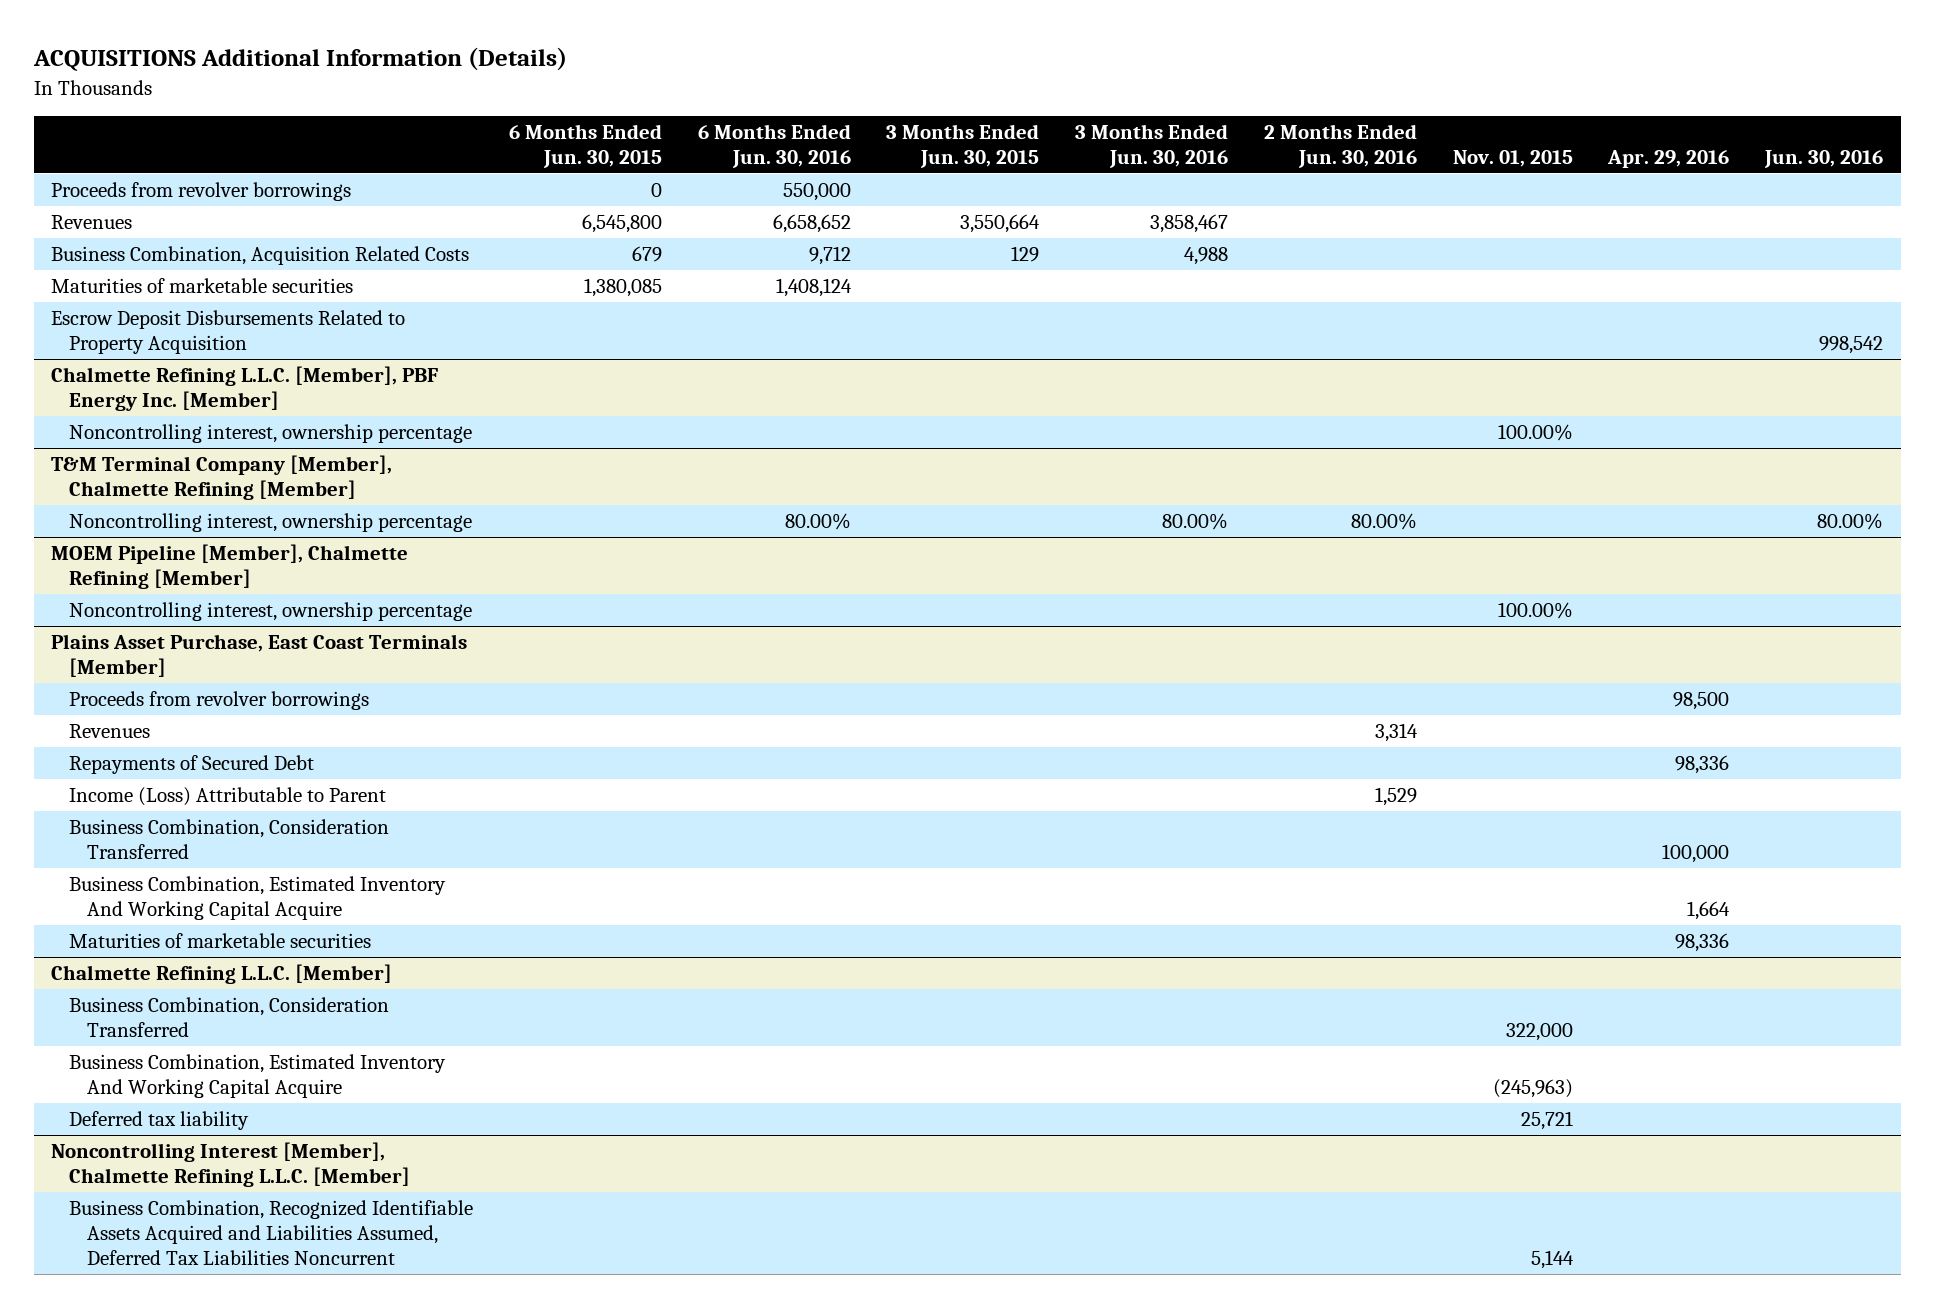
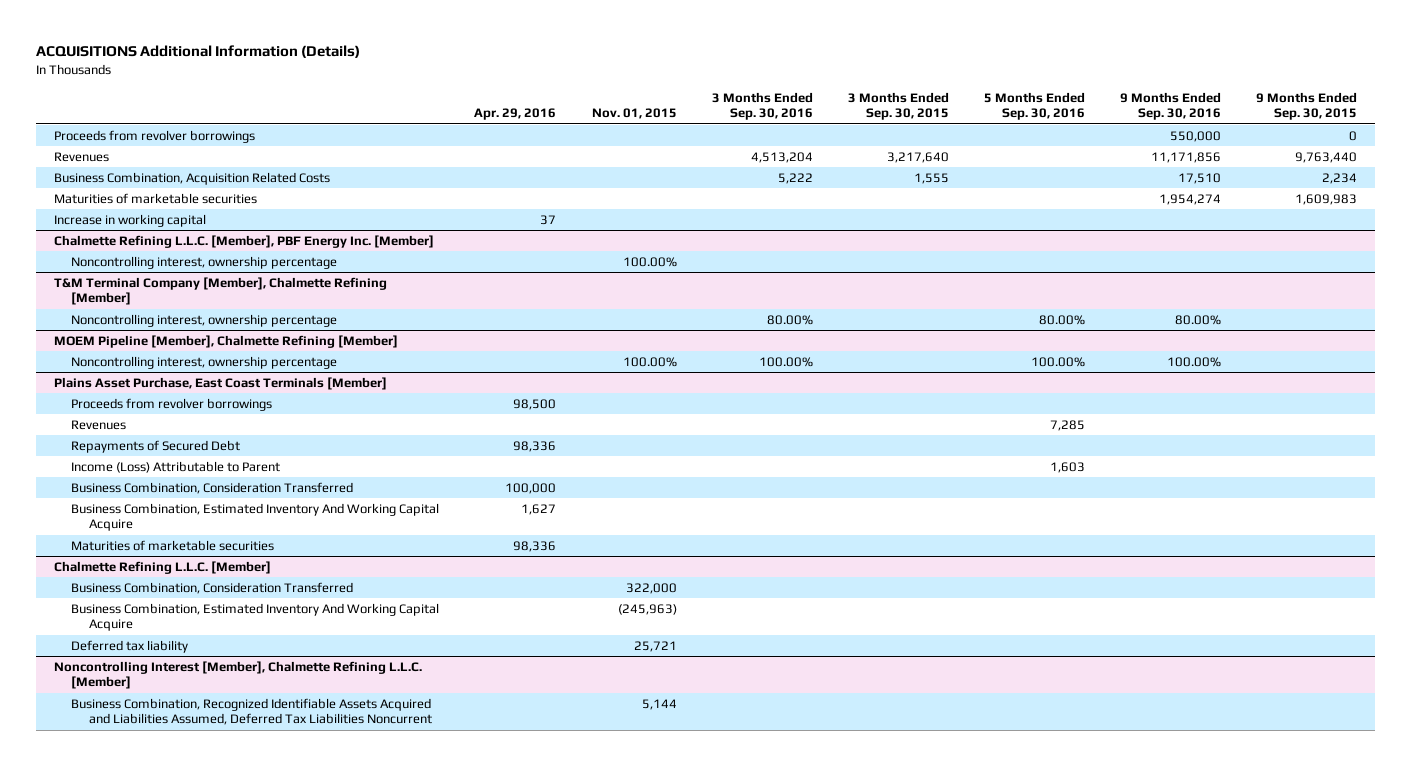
- | 6 Months Ended Jun. 30, 2015 | 6 Months Ended Jun. 30, 2016 | 3 Months Ended Jun. 30, 2015 | 3 Months Ended Jun. 30, 2016 | 2 Months Ended Jun. 30, 2016 | Nov. 01, 2015 | Apr. 29, 2016 | Jun. 30, 2016
+ | Apr. 29, 2016 | Nov. 01, 2015 | 3 Months Ended Sep. 30, 2016 | 3 Months Ended Sep. 30, 2015 | 5 Months Ended Sep. 30, 2016 | 9 Months Ended Sep. 30, 2016 | 9 Months Ended Sep. 30, 2015
- Escrow Deposit Disbursements Related to Property Acquisition | | | | | | | | 998,542
+ Increase in working capital | 37 | | | | | |
@ Plains Asset Purchase, East Coast Terminals [Member]
- Business Combination, Estimated Inventory And Working Capital Acquire | | | | | | | 1,664 |
+ Business Combination, Estimated Inventory And Working Capital Acquire | 1,627 | | | | | |

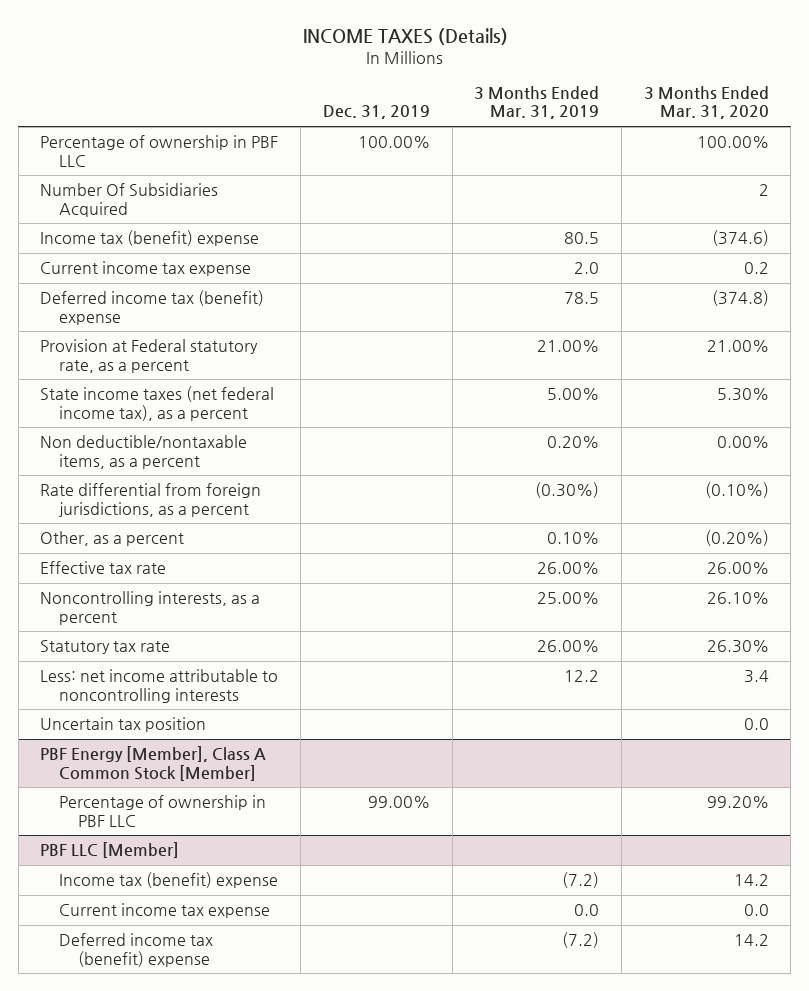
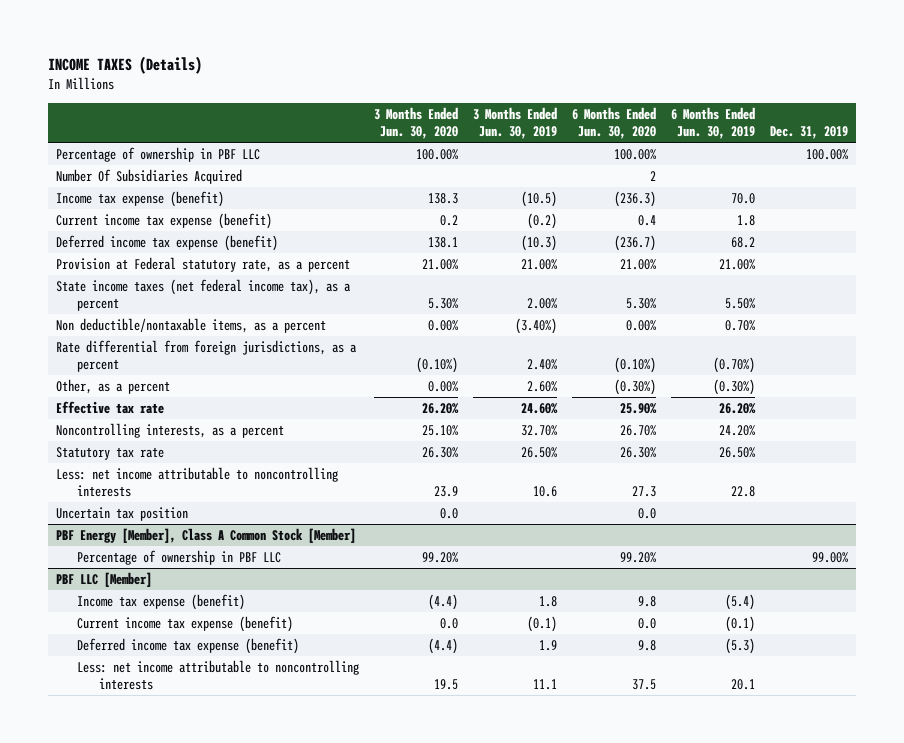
- | Dec. 31, 2019 | 3 Months Ended Mar. 31, 2019 | 3 Months Ended Mar. 31, 2020
+ | 3 Months Ended Jun. 30, 2020 | 3 Months Ended Jun. 30, 2019 | 6 Months Ended Jun. 30, 2020 | 6 Months Ended Jun. 30, 2019 | Dec. 31, 2019
- Income tax (benefit) expense | | 80.5 | (374.6)
- Current income tax expense | | 2.0 | 0.2
- Deferred income tax (benefit) expense | | 78.5 | (374.8)
+ Income tax expense (benefit) | 138.3 | (10.5) | (236.3) | 70.0 |
+ Current income tax expense (benefit) | 0.2 | (0.2) | 0.4 | 1.8 |
+ Deferred income tax expense (benefit) | 138.1 | (10.3) | (236.7) | 68.2 |
@ PBF LLC [Member]
- Income tax (benefit) expense | | (7.2) | 14.2
- Current income tax expense | | 0.0 | 0.0
- Deferred income tax (benefit) expense | | (7.2) | 14.2
+ Income tax expense (benefit) | (4.4) | 1.8 | 9.8 | (5.4) |
+ Current income tax expense (benefit) | 0.0 | (0.1) | 0.0 | (0.1) |
+ Deferred income tax expense (benefit) | (4.4) | 1.9 | 9.8 | (5.3) |
+ Less: net income attributable to noncontrolling interests | 19.5 | 11.1 | 37.5 | 20.1 |

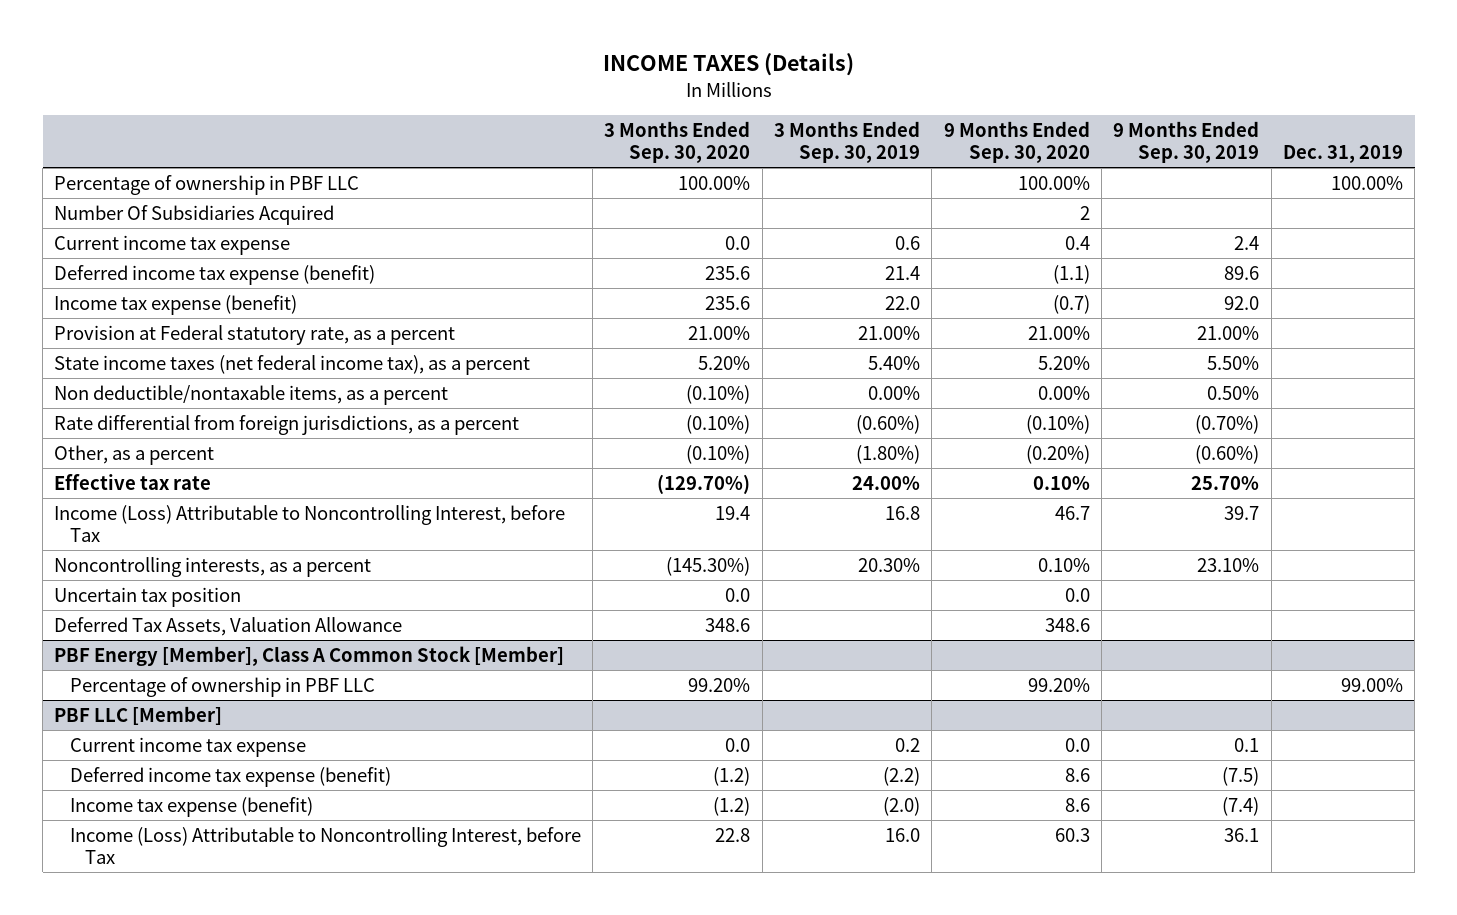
- | 3 Months Ended Jun. 30, 2020 | 3 Months Ended Jun. 30, 2019 | 6 Months Ended Jun. 30, 2020 | 6 Months Ended Jun. 30, 2019 | Dec. 31, 2019
+ | 3 Months Ended Sep. 30, 2020 | 3 Months Ended Sep. 30, 2019 | 9 Months Ended Sep. 30, 2020 | 9 Months Ended Sep. 30, 2019 | Dec. 31, 2019
- Current income tax expense (benefit) | 0.2 | (0.2) | 0.4 | 1.8 |
+ Current income tax expense | 0.0 | 0.6 | 0.4 | 2.4 |
moved down: Income tax expense (benefit) | 235.6 | 22.0 | (0.7) | 92.0 |
+ Income (Loss) Attributable to Noncontrolling Interest, before Tax | 19.4 | 16.8 | 46.7 | 39.7 |
- Statutory tax rate | 26.30% | 26.50% | 26.30% | 26.50% |
- Less: net income attributable to noncontrolling interests | 23.9 | 10.6 | 27.3 | 22.8 |
+ Deferred Tax Assets, Valuation Allowance | 348.6 | | 348.6 | |
@ PBF LLC [Member]
- Current income tax expense (benefit) | 0.0 | (0.1) | 0.0 | (0.1) |
+ Current income tax expense | 0.0 | 0.2 | 0.0 | 0.1 |
- Less: net income attributable to noncontrolling interests | 19.5 | 11.1 | 37.5 | 20.1 |
moved down: Income tax expense (benefit) | (1.2) | (2.0) | 8.6 | (7.4) |
+ Income (Loss) Attributable to Noncontrolling Interest, before Tax | 22.8 | 16.0 | 60.3 | 36.1 |

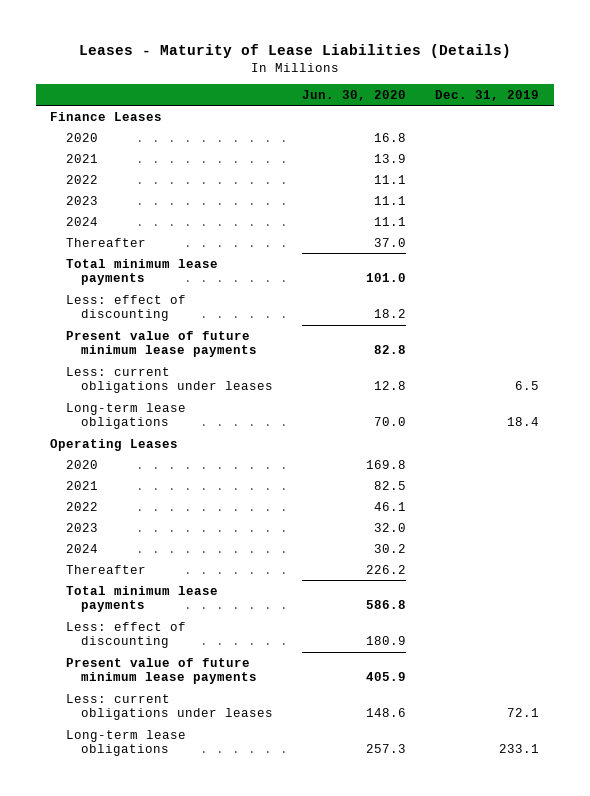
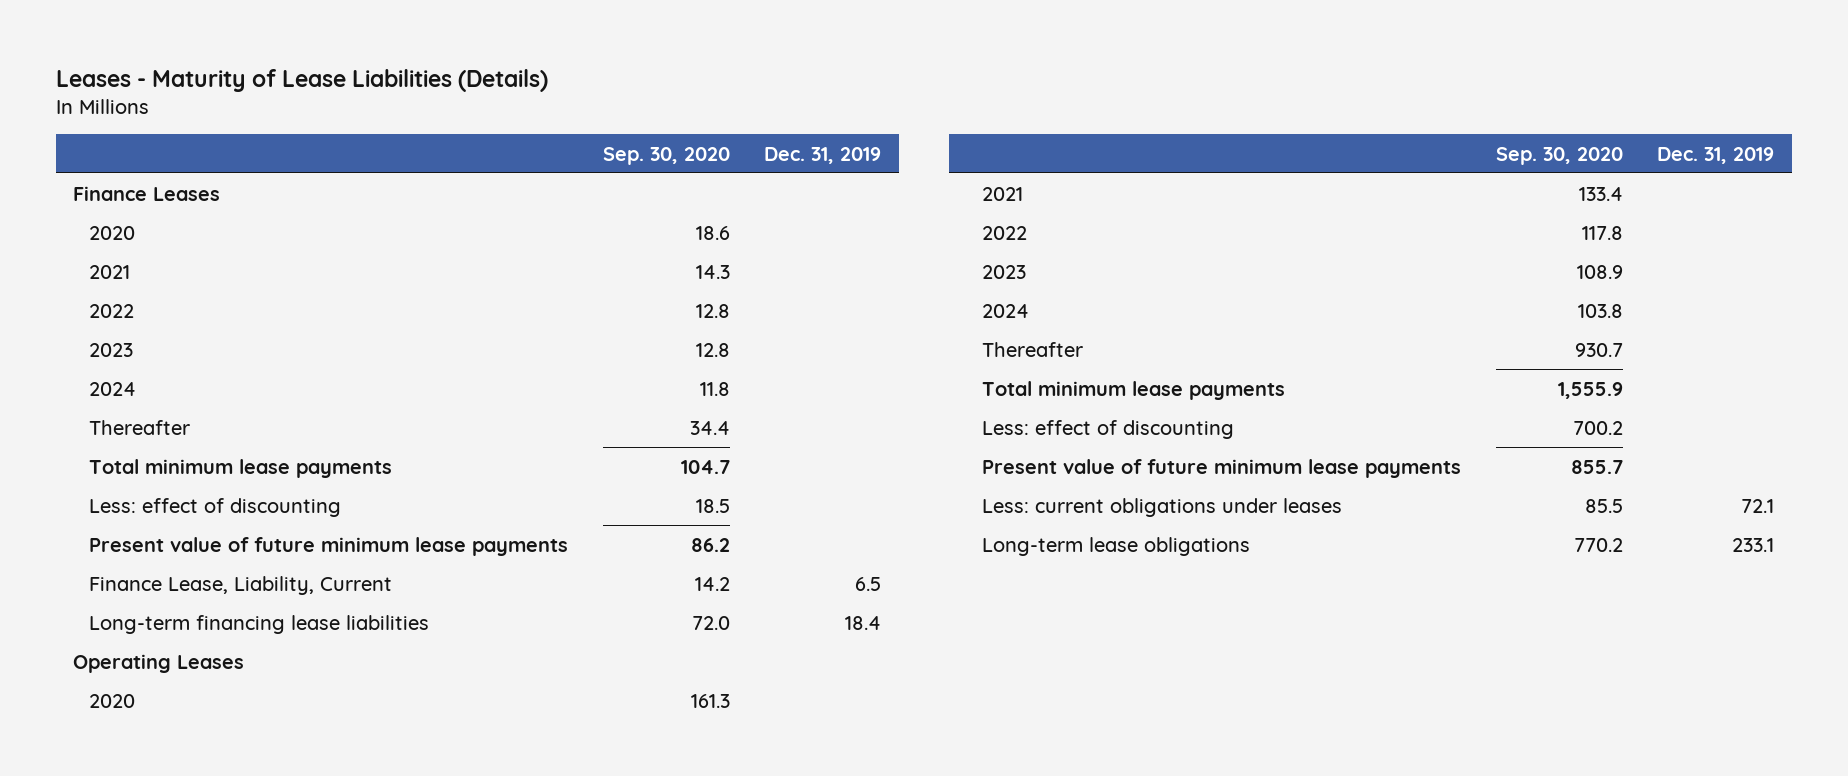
- | Jun. 30, 2020 | Dec. 31, 2019
+ | Sep. 30, 2020 | Dec. 31, 2019
- Less: current obligations under leases | 12.8 | 6.5
- Long-term lease obligations | 70.0 | 18.4
+ Finance Lease, Liability, Current | 14.2 | 6.5
+ Long-term financing lease liabilities | 72.0 | 18.4

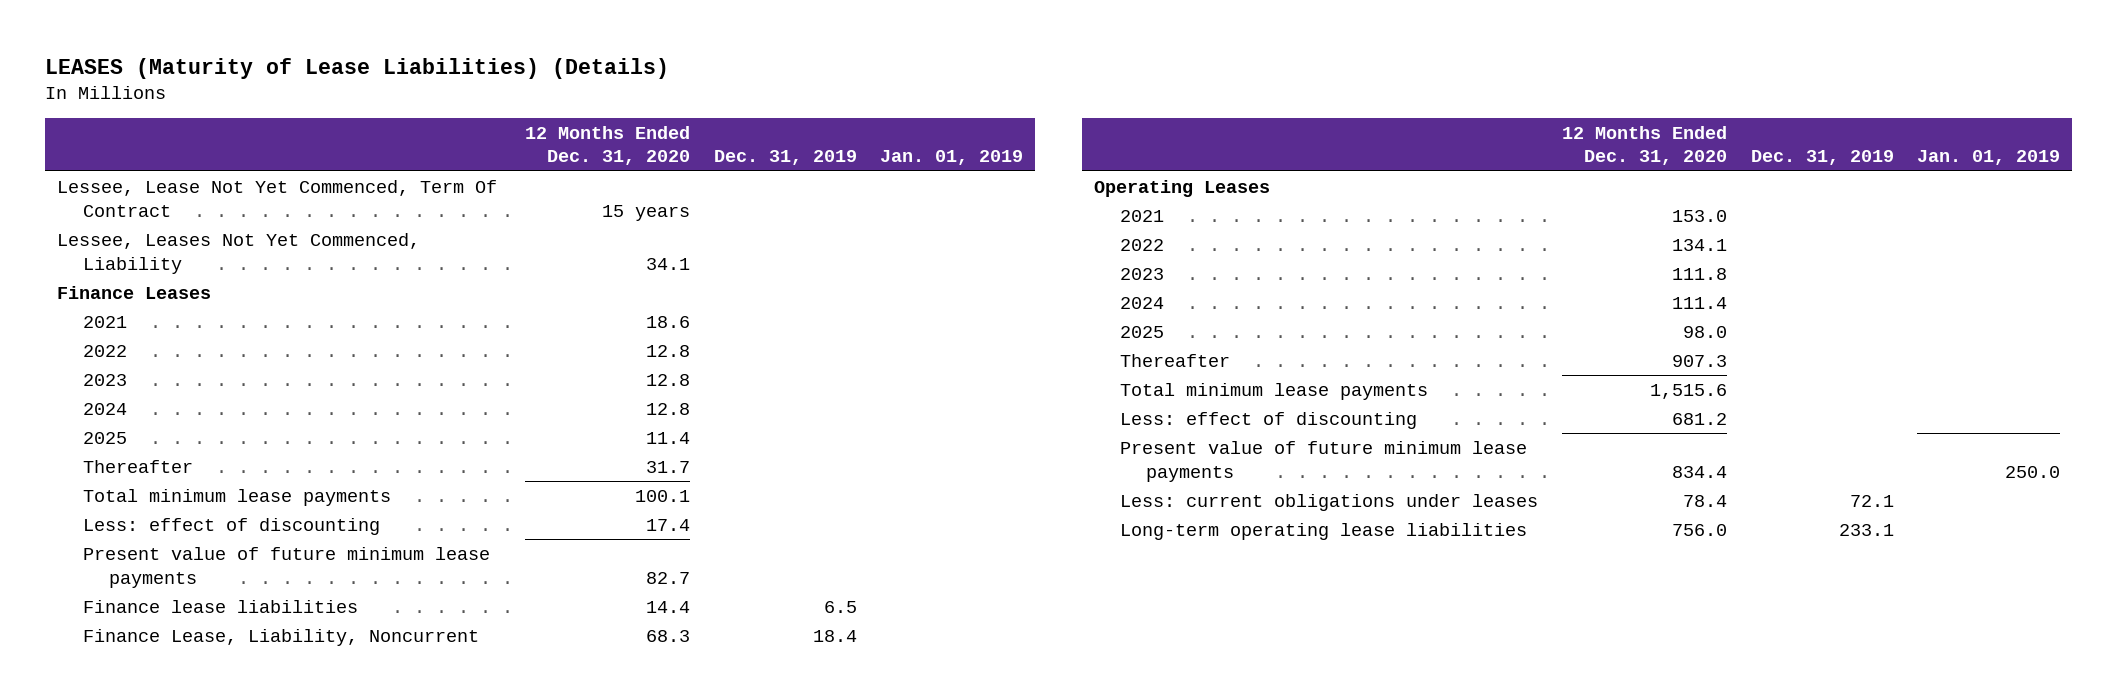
- Leases - Maturity of Lease Liabilities (Details)
+ LEASES (Maturity of Lease Liabilities) (Details)
- | Sep. 30, 2020 | Dec. 31, 2019
+ | 12 Months Ended Dec. 31, 2020 | Dec. 31, 2019 | Jan. 01, 2019
+ Lessee, Lease Not Yet Commenced, Term Of Contract | 15 years | |
+ Lessee, Leases Not Yet Commenced, Liability | 34.1 | |
- 2020 | 18.6 |
+ 2025 | 11.4 | |
- Finance Lease, Liability, Current | 14.2 | 6.5
- Long-term financing lease liabilities | 72.0 | 18.4
+ Finance lease liabilities | 14.4 | 6.5 |
+ Finance Lease, Liability, Noncurrent | 68.3 | 18.4 |
- 2020 | 161.3 |
+ 2025 | 98.0 | |
- Long-term lease obligations | 770.2 | 233.1
+ Long-term operating lease liabilities | 756.0 | 233.1 |

